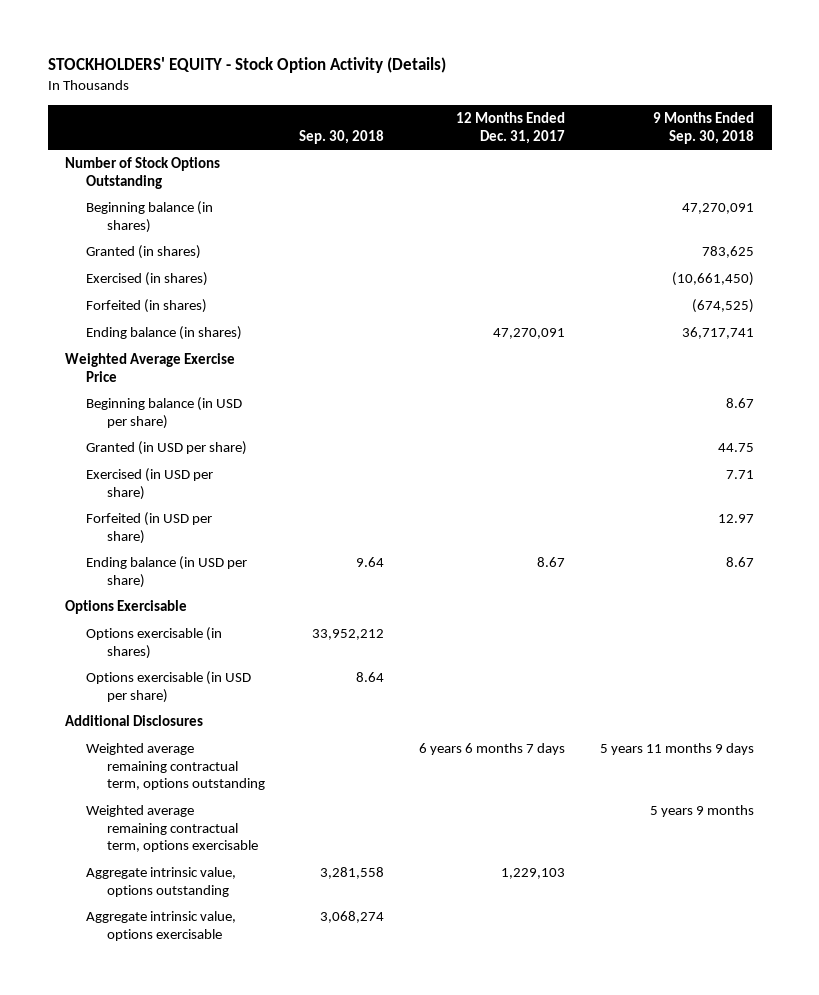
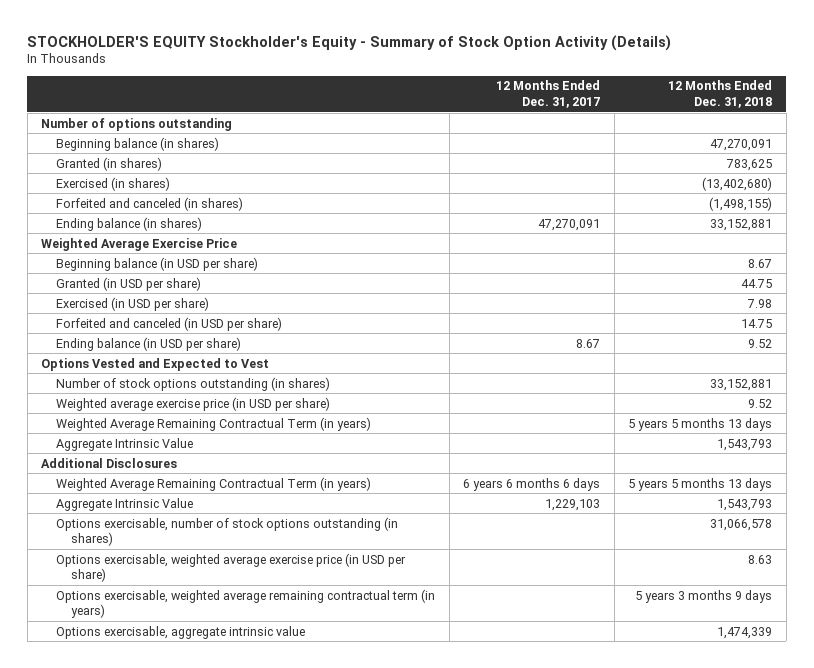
- STOCKHOLDERS' EQUITY - Stock Option Activity (Details)
+ STOCKHOLDER'S EQUITY Stockholder's Equity - Summary of Stock Option Activity (Details)
- | Sep. 30, 2018 | 12 Months Ended Dec. 31, 2017 | 9 Months Ended Sep. 30, 2018
+ | 12 Months Ended Dec. 31, 2017 | 12 Months Ended Dec. 31, 2018
- Number of Stock Options Outstanding
+ Number of options outstanding
- Forfeited (in shares) | | | (674,525)
+ Forfeited and canceled (in shares) | | (1,498,155)
- Forfeited (in USD per share) | | | 12.97
+ Forfeited and canceled (in USD per share) | | 14.75
- Options Exercisable
- Options exercisable (in shares) | 33,952,212 | |
- Options exercisable (in USD per share) | 8.64 | |
+ Options Vested and Expected to Vest
+ Number of stock options outstanding (in shares) | | 33,152,881
+ Weighted average exercise price (in USD per share) | | 9.52
+ Weighted Average Remaining Contractual Term (in years) | | 5 years 5 months 13 days
+ Aggregate Intrinsic Value | | 1,543,793
- Weighted average remaining contractual term, options outstanding | | 6 years 6 months 7 days | 5 years 11 months 9 days
- Weighted average remaining contractual term, options exercisable | | | 5 years 9 months
- Aggregate intrinsic value, options outstanding | 3,281,558 | 1,229,103 |
- Aggregate intrinsic value, options exercisable | 3,068,274 | |
+ Weighted Average Remaining Contractual Term (in years) | 6 years 6 months 6 days | 5 years 5 months 13 days
+ Aggregate Intrinsic Value | 1,229,103 | 1,543,793
+ Options exercisable, number of stock options outstanding (in shares) | | 31,066,578
+ Options exercisable, weighted average exercise price (in USD per share) | | 8.63
+ Options exercisable, weighted average remaining contractual term (in years) | | 5 years 3 months 9 days
+ Options exercisable, aggregate intrinsic value | | 1,474,339

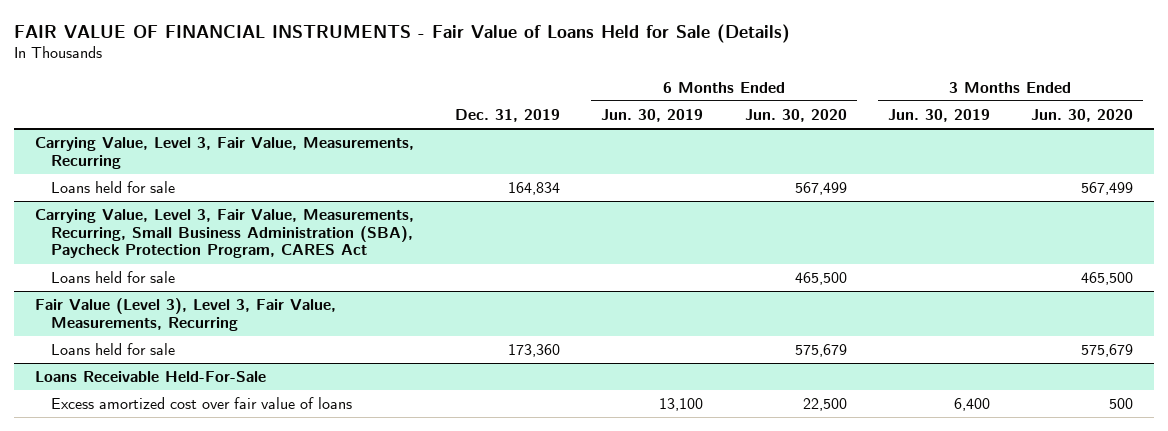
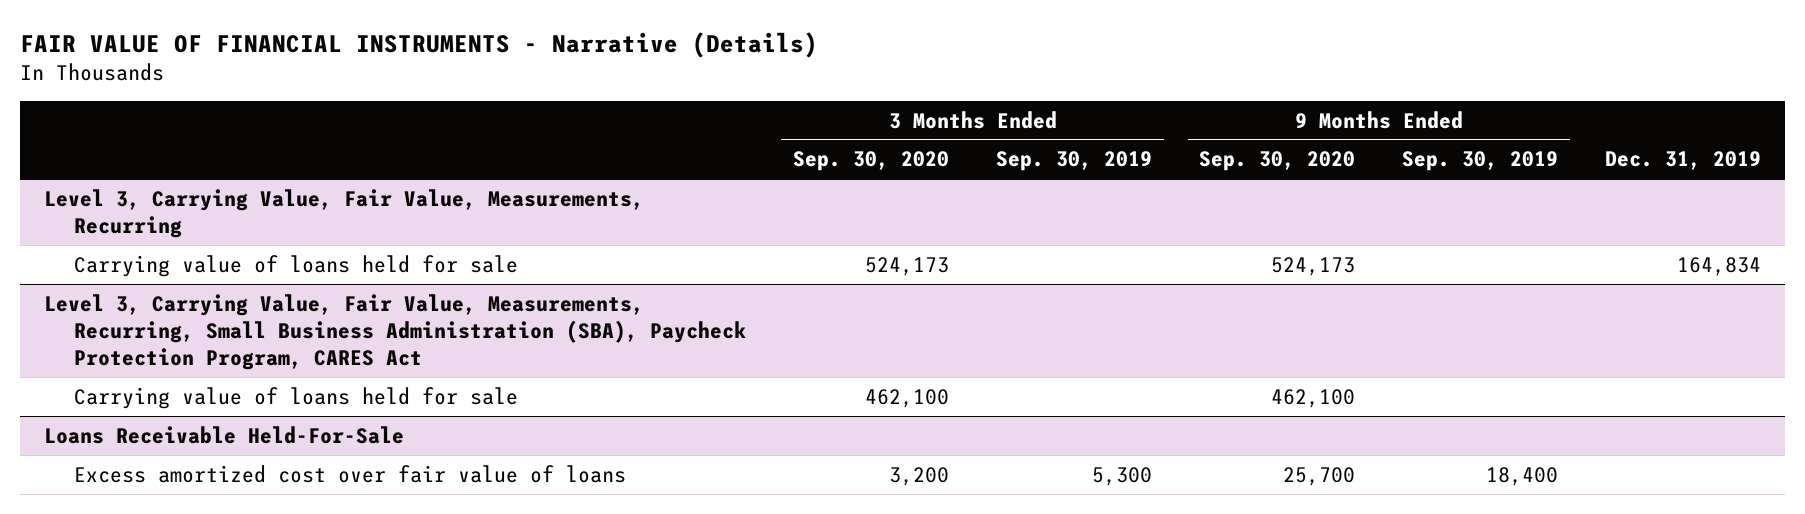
- FAIR VALUE OF FINANCIAL INSTRUMENTS - Fair Value of Loans Held for Sale (Details)
+ FAIR VALUE OF FINANCIAL INSTRUMENTS - Narrative (Details)
- | Dec. 31, 2019 | 6 Months Ended Jun. 30, 2019 | 6 Months Ended Jun. 30, 2020 | 3 Months Ended Jun. 30, 2019 | 3 Months Ended Jun. 30, 2020
+ | 3 Months Ended Sep. 30, 2020 | 3 Months Ended Sep. 30, 2019 | 9 Months Ended Sep. 30, 2020 | 9 Months Ended Sep. 30, 2019 | Dec. 31, 2019
- Carrying Value, Level 3, Fair Value, Measurements, Recurring
- Loans held for sale | 164,834 | | 567,499 | | 567,499
- Carrying Value, Level 3, Fair Value, Measurements, Recurring, Small Business Administration (SBA), Paycheck Protection Program, CARES Act
- Loans held for sale | | | 465,500 | | 465,500
- Fair Value (Level 3), Level 3, Fair Value, Measurements, Recurring
- Loans held for sale | 173,360 | | 575,679 | | 575,679
+ Level 3, Carrying Value, Fair Value, Measurements, Recurring
+ Carrying value of loans held for sale | 524,173 | | 524,173 | | 164,834
+ Level 3, Carrying Value, Fair Value, Measurements, Recurring, Small Business Administration (SBA), Paycheck Protection Program, CARES Act
+ Carrying value of loans held for sale | 462,100 | | 462,100 | |

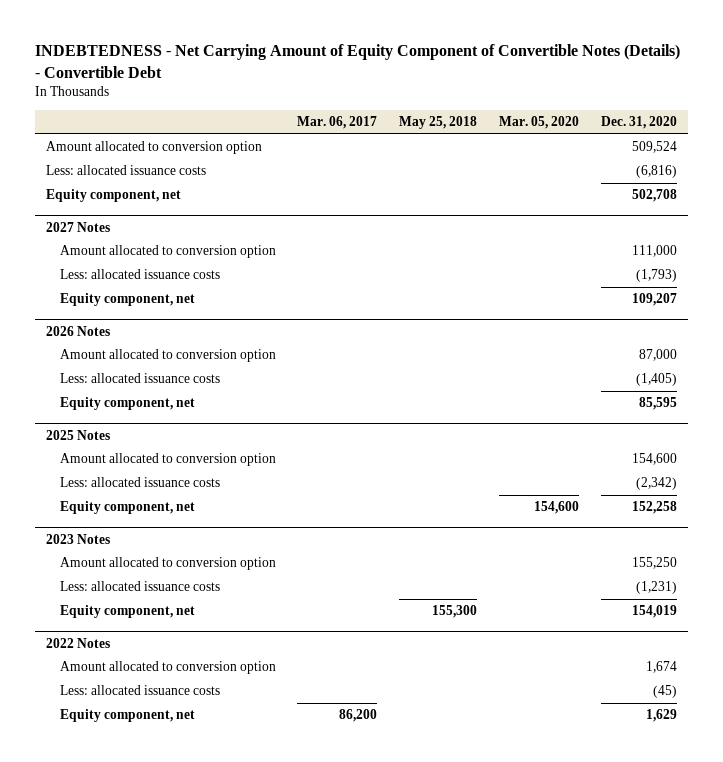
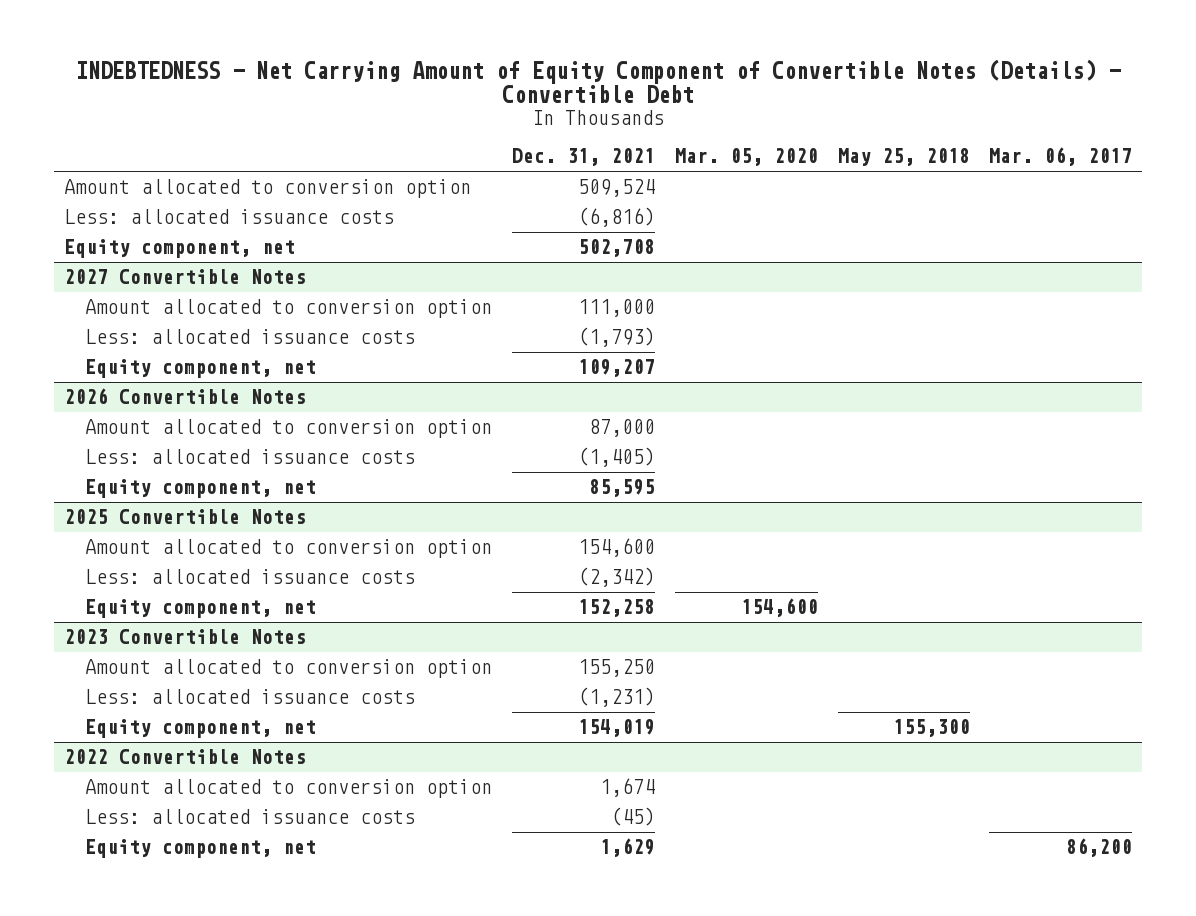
- | Mar. 06, 2017 | May 25, 2018 | Mar. 05, 2020 | Dec. 31, 2020
+ | Dec. 31, 2021 | Mar. 05, 2020 | May 25, 2018 | Mar. 06, 2017
- 2027 Notes
+ 2027 Convertible Notes
- 2026 Notes
+ 2026 Convertible Notes
- 2025 Notes
+ 2025 Convertible Notes
- 2023 Notes
+ 2023 Convertible Notes
- 2022 Notes
+ 2022 Convertible Notes

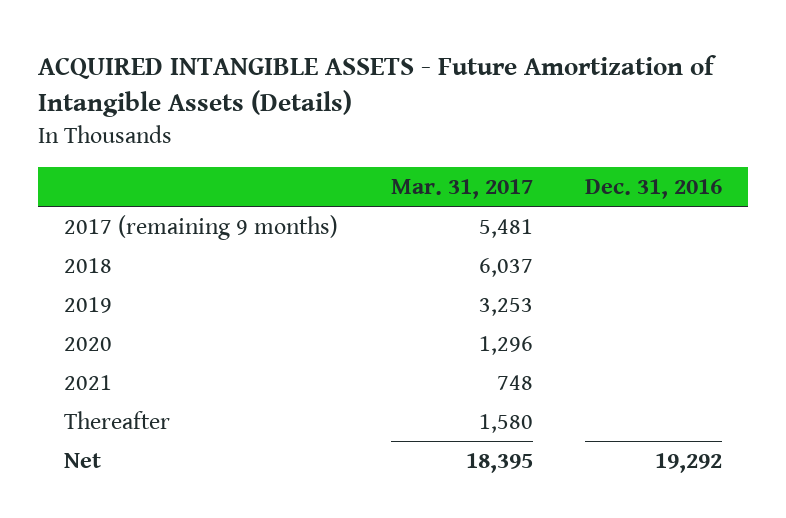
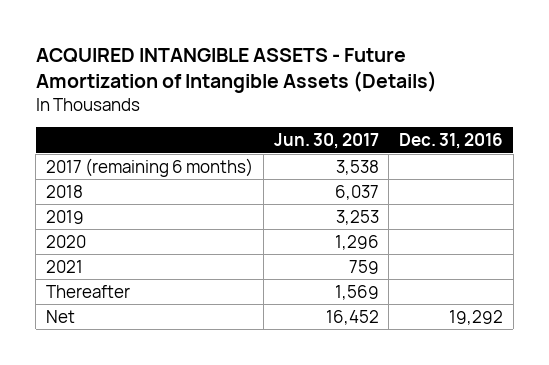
- | Mar. 31, 2017 | Dec. 31, 2016
+ | Jun. 30, 2017 | Dec. 31, 2016
- 2017 (remaining 9 months) | 5,481 |
+ 2017 (remaining 6 months) | 3,538 |

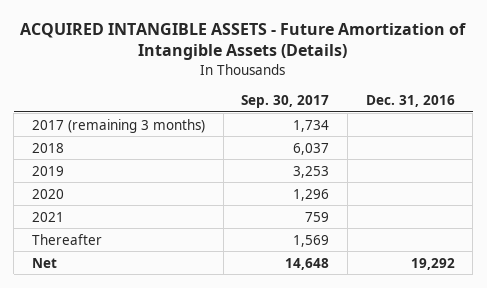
- | Jun. 30, 2017 | Dec. 31, 2016
+ | Sep. 30, 2017 | Dec. 31, 2016
- 2017 (remaining 6 months) | 3,538 |
+ 2017 (remaining 3 months) | 1,734 |

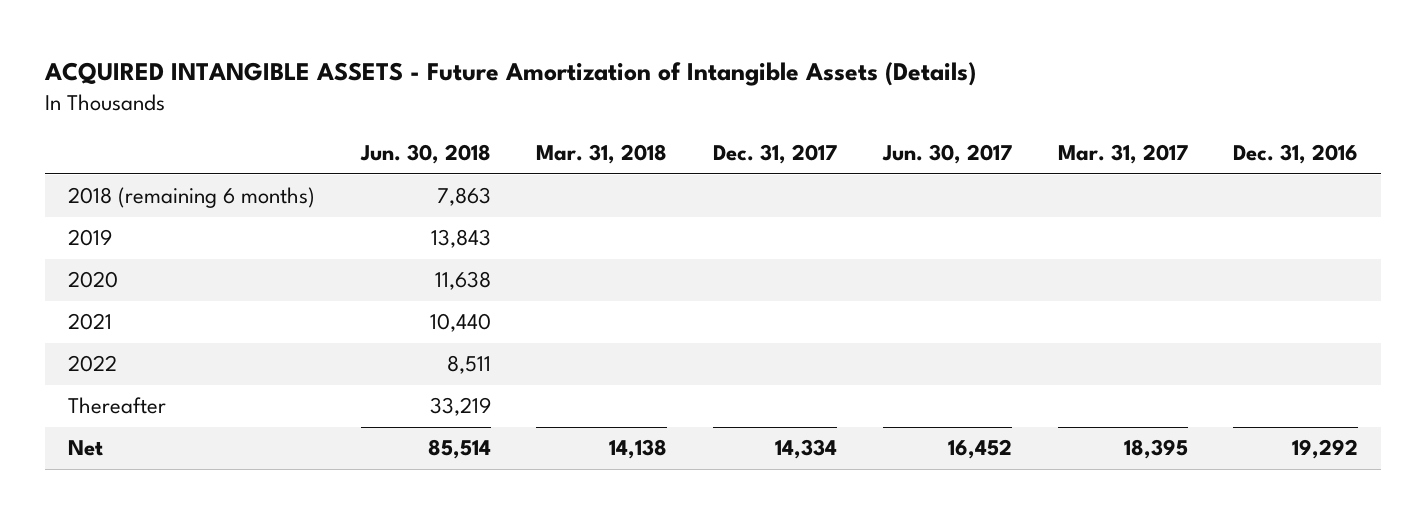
- | Sep. 30, 2017 | Dec. 31, 2016
+ | Jun. 30, 2018 | Mar. 31, 2018 | Dec. 31, 2017 | Jun. 30, 2017 | Mar. 31, 2017 | Dec. 31, 2016
- 2017 (remaining 3 months) | 1,734 |
- 2018 | 6,037 |
+ 2018 (remaining 6 months) | 7,863 | | | | |
+ 2022 | 8,511 | | | | |

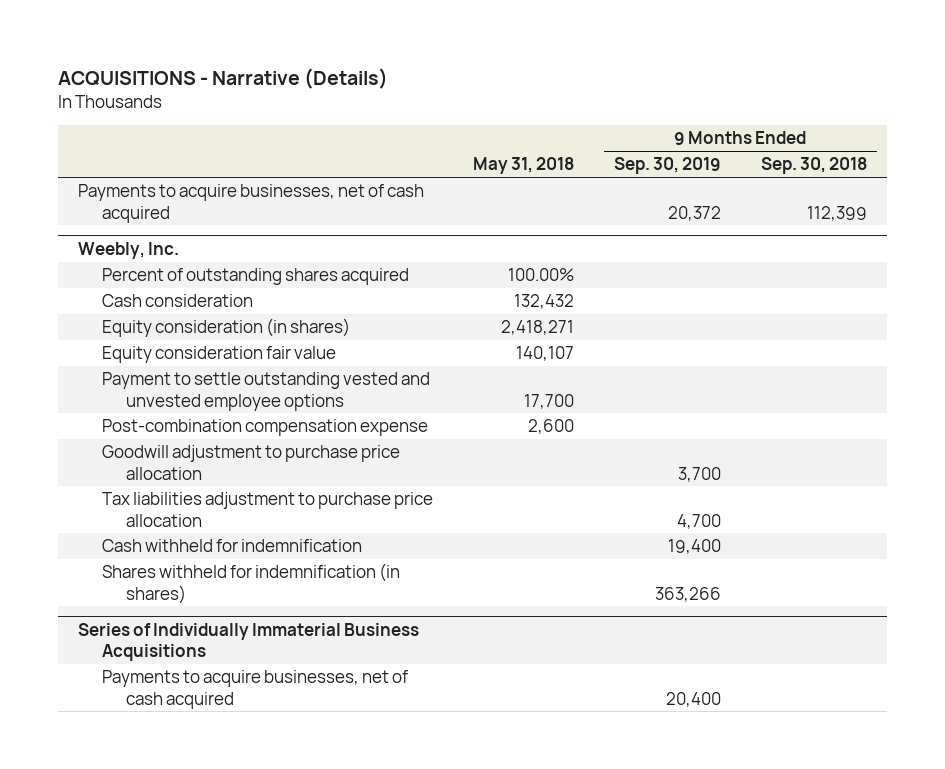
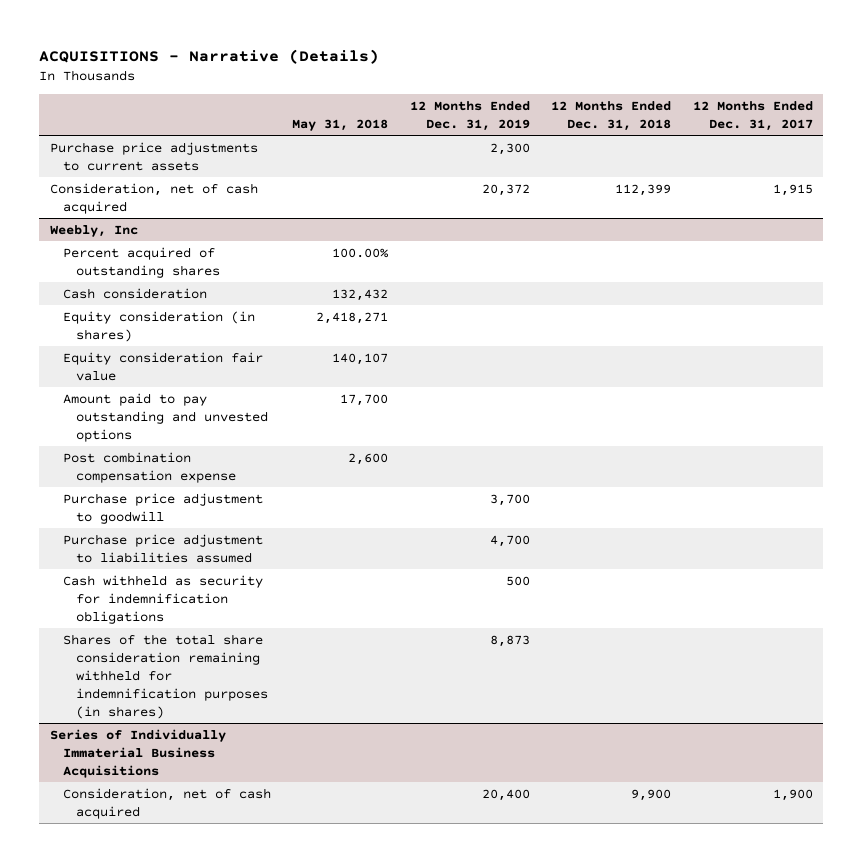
- | May 31, 2018 | 9 Months Ended Sep. 30, 2019 | 9 Months Ended Sep. 30, 2018
+ | May 31, 2018 | 12 Months Ended Dec. 31, 2019 | 12 Months Ended Dec. 31, 2018 | 12 Months Ended Dec. 31, 2017
- Payments to acquire businesses, net of cash acquired | | 20,372 | 112,399
- Weebly, Inc.
- Percent of outstanding shares acquired | 100.00% | |
+ Purchase price adjustments to current assets | | 2,300 | |
+ Consideration, net of cash acquired | | 20,372 | 112,399 | 1,915
+ Weebly, Inc
+ Percent acquired of outstanding shares | 100.00% | | |
- Payment to settle outstanding vested and unvested employee options | 17,700 | |
- Post-combination compensation expense | 2,600 | |
- Goodwill adjustment to purchase price allocation | | 3,700 |
- Tax liabilities adjustment to purchase price allocation | | 4,700 |
- Cash withheld for indemnification | | 19,400 |
- Shares withheld for indemnification (in shares) | | 363,266 |
+ Amount paid to pay outstanding and unvested options | 17,700 | | |
+ Post combination compensation expense | 2,600 | | |
+ Purchase price adjustment to goodwill | | 3,700 | |
+ Purchase price adjustment to liabilities assumed | | 4,700 | |
+ Cash withheld as security for indemnification obligations | | 500 | |
+ Shares of the total share consideration remaining withheld for indemnification purposes (in shares) | | 8,873 | |
@ Series of Individually Immaterial Business Acquisitions
- Payments to acquire businesses, net of cash acquired | | 20,400 |
+ Consideration, net of cash acquired | | 20,400 | 9,900 | 1,900

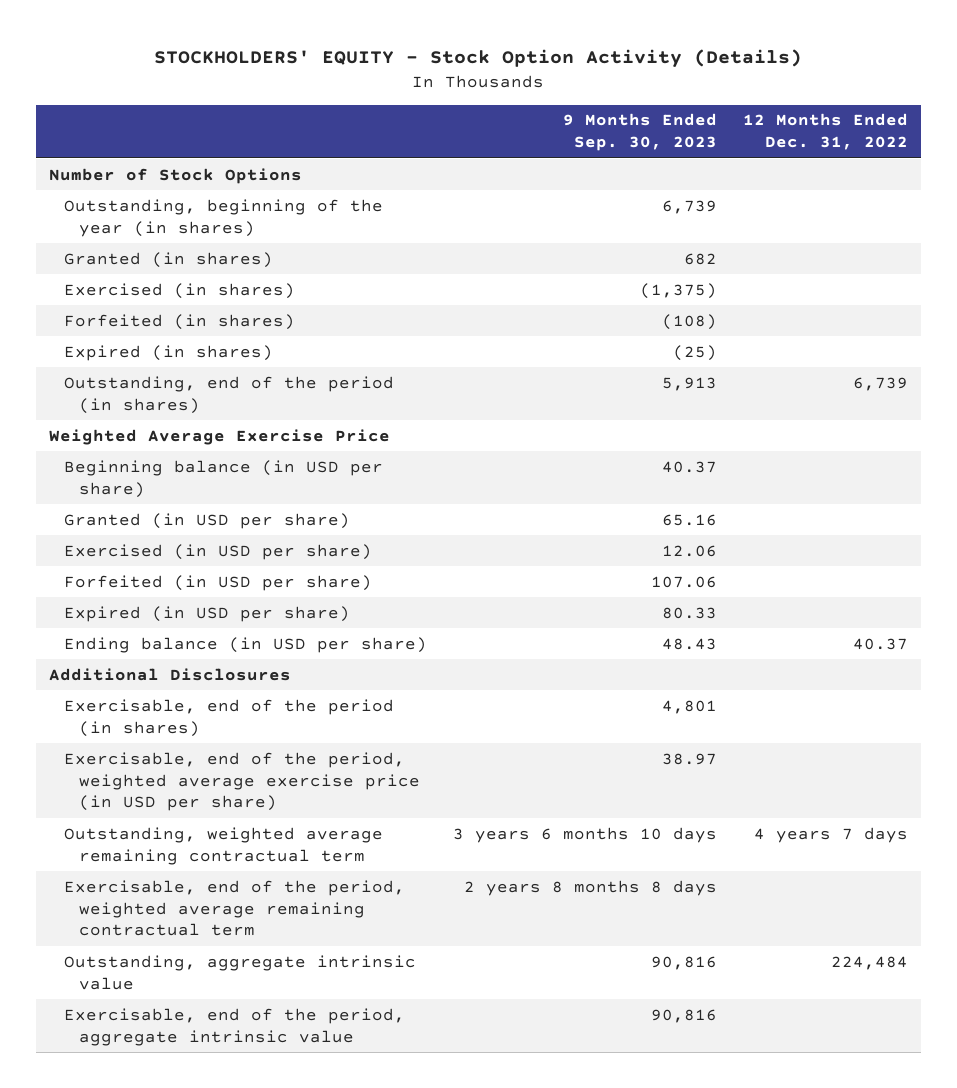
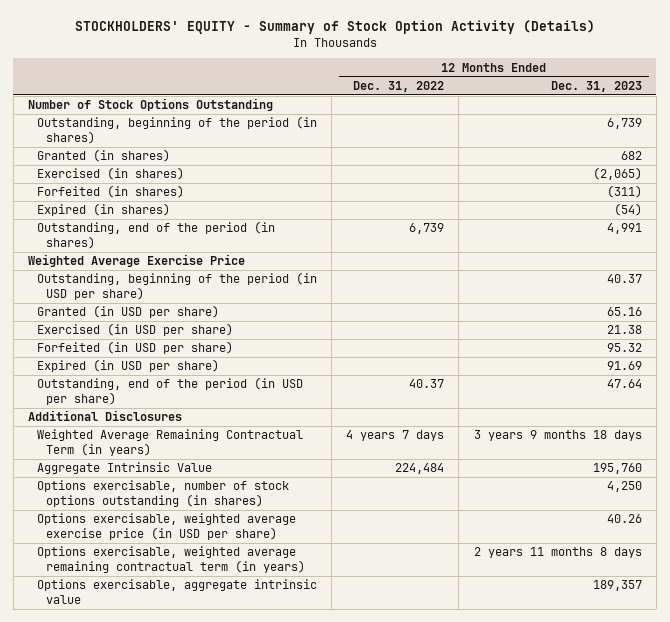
- STOCKHOLDERS' EQUITY - Stock Option Activity (Details)
+ STOCKHOLDERS' EQUITY - Summary of Stock Option Activity (Details)
- | 9 Months Ended Sep. 30, 2023 | 12 Months Ended Dec. 31, 2022
+ | 12 Months Ended Dec. 31, 2022 | 12 Months Ended Dec. 31, 2023
- Number of Stock Options
- Outstanding, beginning of the year (in shares) | 6,739 |
+ Number of Stock Options Outstanding
+ Outstanding, beginning of the period (in shares) | | 6,739
- Beginning balance (in USD per share) | 40.37 |
+ Outstanding, beginning of the period (in USD per share) | | 40.37
- Ending balance (in USD per share) | 48.43 | 40.37
+ Outstanding, end of the period (in USD per share) | 40.37 | 47.64
- Exercisable, end of the period (in shares) | 4,801 |
- Exercisable, end of the period, weighted average exercise price (in USD per share) | 38.97 |
- Outstanding, weighted average remaining contractual term | 3 years 6 months 10 days | 4 years 7 days
- Exercisable, end of the period, weighted average remaining contractual term | 2 years 8 months 8 days |
- Outstanding, aggregate intrinsic value | 90,816 | 224,484
- Exercisable, end of the period, aggregate intrinsic value | 90,816 |
+ Weighted Average Remaining Contractual Term (in years) | 4 years 7 days | 3 years 9 months 18 days
+ Aggregate Intrinsic Value | 224,484 | 195,760
+ Options exercisable, number of stock options outstanding (in shares) | | 4,250
+ Options exercisable, weighted average exercise price (in USD per share) | | 40.26
+ Options exercisable, weighted average remaining contractual term (in years) | | 2 years 11 months 8 days
+ Options exercisable, aggregate intrinsic value | | 189,357

